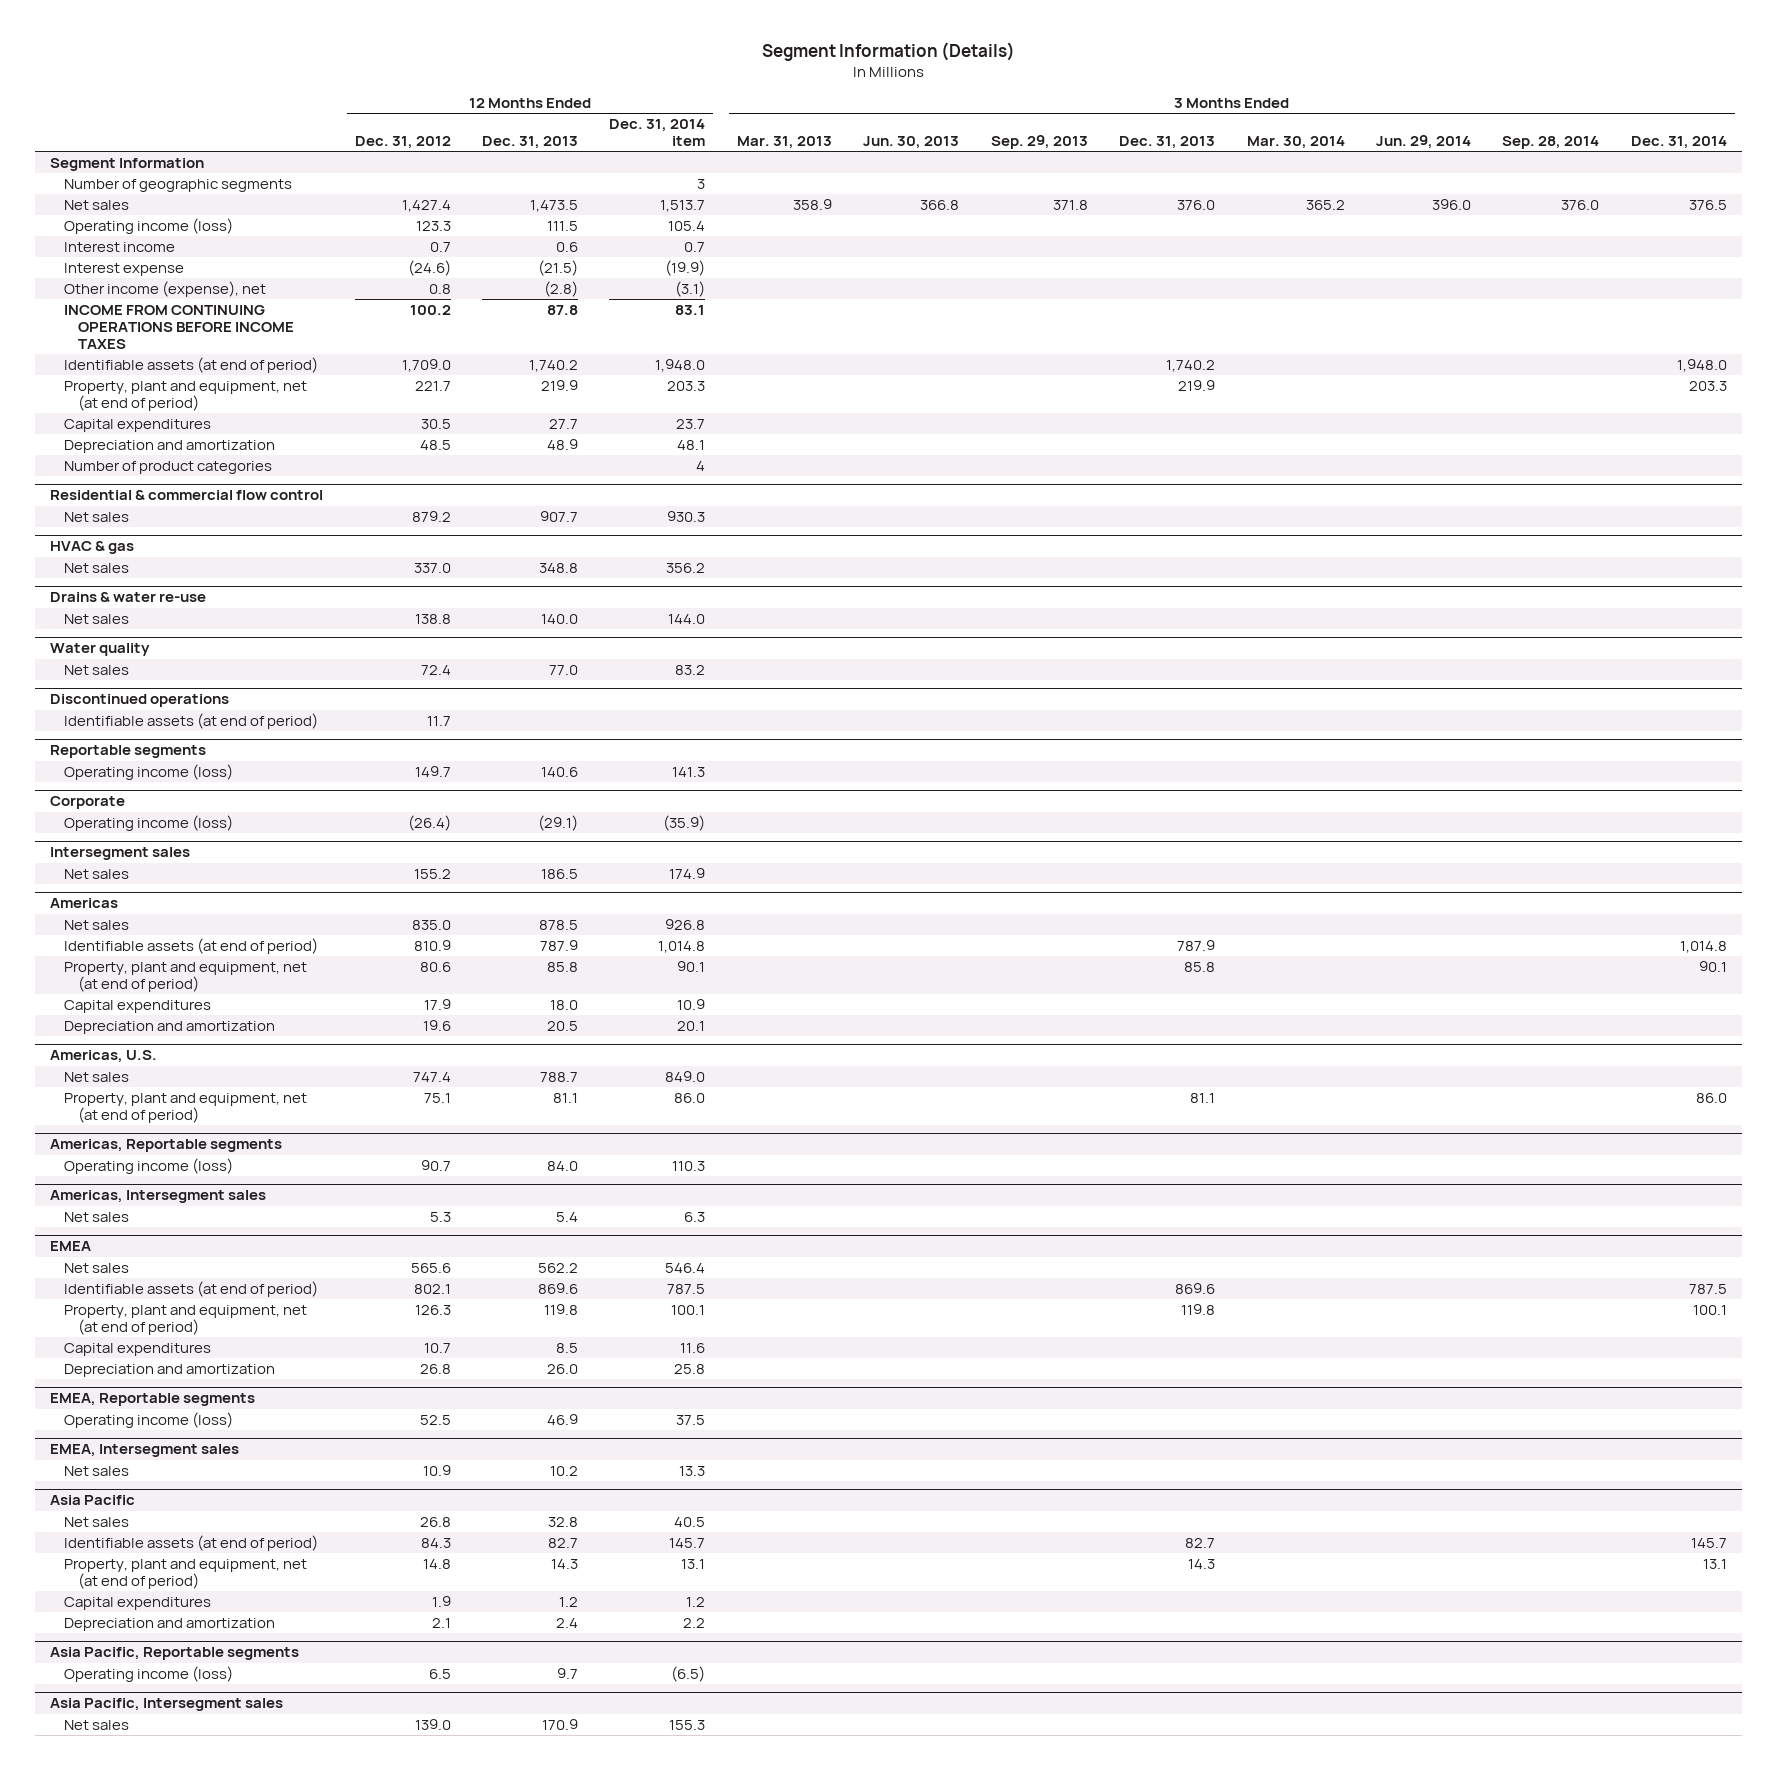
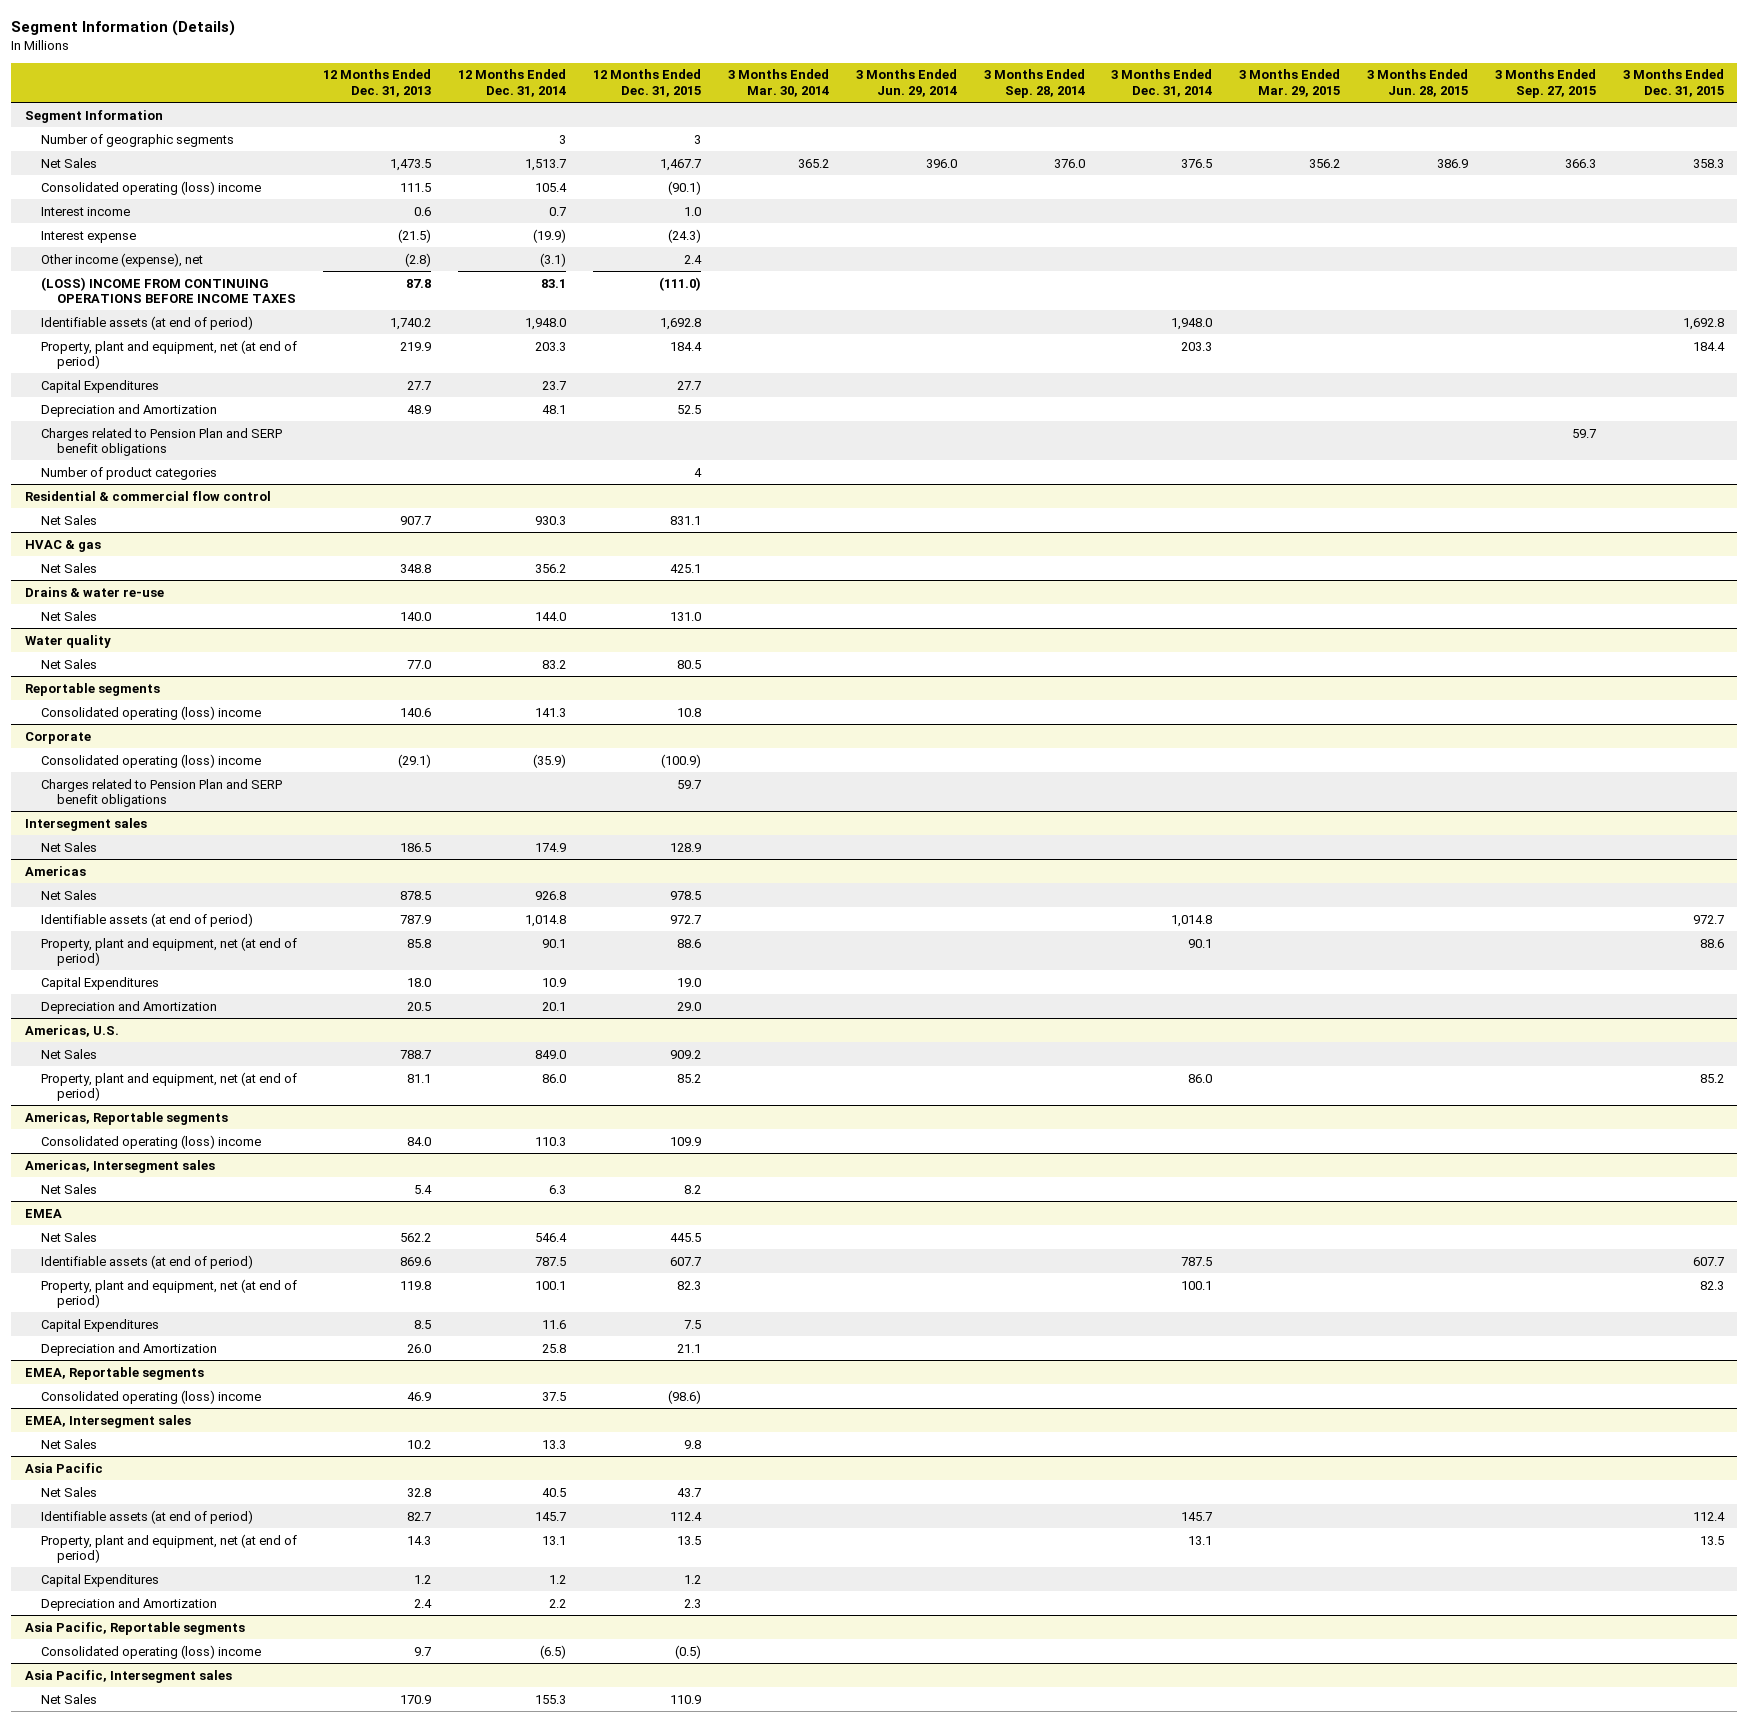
- | 12 Months Ended Dec. 31, 2012 | 12 Months Ended Dec. 31, 2013 | 12 Months Ended Dec. 31, 2014 item | 3 Months Ended Mar. 31, 2013 | 3 Months Ended Jun. 30, 2013 | 3 Months Ended Sep. 29, 2013 | 3 Months Ended Dec. 31, 2013 | 3 Months Ended Mar. 30, 2014 | 3 Months Ended Jun. 29, 2014 | 3 Months Ended Sep. 28, 2014 | 3 Months Ended Dec. 31, 2014
+ | 12 Months Ended Dec. 31, 2013 | 12 Months Ended Dec. 31, 2014 | 12 Months Ended Dec. 31, 2015 | 3 Months Ended Mar. 30, 2014 | 3 Months Ended Jun. 29, 2014 | 3 Months Ended Sep. 28, 2014 | 3 Months Ended Dec. 31, 2014 | 3 Months Ended Mar. 29, 2015 | 3 Months Ended Jun. 28, 2015 | 3 Months Ended Sep. 27, 2015 | 3 Months Ended Dec. 31, 2015
- Net sales | 1,427.4 | 1,473.5 | 1,513.7 | 358.9 | 366.8 | 371.8 | 376.0 | 365.2 | 396.0 | 376.0 | 376.5
- Operating income (loss) | 123.3 | 111.5 | 105.4 | | | | | | | |
+ Net Sales | 1,473.5 | 1,513.7 | 1,467.7 | 365.2 | 396.0 | 376.0 | 376.5 | 356.2 | 386.9 | 366.3 | 358.3
+ Consolidated operating (loss) income | 111.5 | 105.4 | (90.1) | | | | | | | |
- INCOME FROM CONTINUING OPERATIONS BEFORE INCOME TAXES | 100.2 | 87.8 | 83.1 | | | | | | | |
+ (LOSS) INCOME FROM CONTINUING OPERATIONS BEFORE INCOME TAXES | 87.8 | 83.1 | (111.0) | | | | | | | |
- Capital expenditures | 30.5 | 27.7 | 23.7 | | | | | | | |
- Depreciation and amortization | 48.5 | 48.9 | 48.1 | | | | | | | |
+ Capital Expenditures | 27.7 | 23.7 | 27.7 | | | | | | | |
+ Depreciation and Amortization | 48.9 | 48.1 | 52.5 | | | | | | | |
+ Charges related to Pension Plan and SERP benefit obligations | | | | | | | | | | 59.7 |
@ Residential & commercial flow control
- Net sales | 879.2 | 907.7 | 930.3 | | | | | | | |
+ Net Sales | 907.7 | 930.3 | 831.1 | | | | | | | |
@ HVAC & gas
- Net sales | 337.0 | 348.8 | 356.2 | | | | | | | |
+ Net Sales | 348.8 | 356.2 | 425.1 | | | | | | | |
@ Drains & water re-use
- Net sales | 138.8 | 140.0 | 144.0 | | | | | | | |
+ Net Sales | 140.0 | 144.0 | 131.0 | | | | | | | |
@ Water quality
- Net sales | 72.4 | 77.0 | 83.2 | | | | | | | |
- Discontinued operations
- Identifiable assets (at end of period) | 11.7 | | | | | | | | | |
@ Water quality
+ Net Sales | 77.0 | 83.2 | 80.5 | | | | | | | |
@ Reportable segments
- Operating income (loss) | 149.7 | 140.6 | 141.3 | | | | | | | |
+ Consolidated operating (loss) income | 140.6 | 141.3 | 10.8 | | | | | | | |
@ Corporate
- Operating income (loss) | (26.4) | (29.1) | (35.9) | | | | | | | |
+ Consolidated operating (loss) income | (29.1) | (35.9) | (100.9) | | | | | | | |
+ Charges related to Pension Plan and SERP benefit obligations | | | 59.7 | | | | | | | |
@ Intersegment sales
- Net sales | 155.2 | 186.5 | 174.9 | | | | | | | |
+ Net Sales | 186.5 | 174.9 | 128.9 | | | | | | | |
@ Americas
- Net sales | 835.0 | 878.5 | 926.8 | | | | | | | |
+ Net Sales | 878.5 | 926.8 | 978.5 | | | | | | | |
- Capital expenditures | 17.9 | 18.0 | 10.9 | | | | | | | |
- Depreciation and amortization | 19.6 | 20.5 | 20.1 | | | | | | | |
+ Capital Expenditures | 18.0 | 10.9 | 19.0 | | | | | | | |
+ Depreciation and Amortization | 20.5 | 20.1 | 29.0 | | | | | | | |
@ Americas, U.S.
- Net sales | 747.4 | 788.7 | 849.0 | | | | | | | |
+ Net Sales | 788.7 | 849.0 | 909.2 | | | | | | | |
@ Americas, Reportable segments
- Operating income (loss) | 90.7 | 84.0 | 110.3 | | | | | | | |
+ Consolidated operating (loss) income | 84.0 | 110.3 | 109.9 | | | | | | | |
@ Americas, Intersegment sales
- Net sales | 5.3 | 5.4 | 6.3 | | | | | | | |
+ Net Sales | 5.4 | 6.3 | 8.2 | | | | | | | |
@ EMEA
- Net sales | 565.6 | 562.2 | 546.4 | | | | | | | |
+ Net Sales | 562.2 | 546.4 | 445.5 | | | | | | | |
- Capital expenditures | 10.7 | 8.5 | 11.6 | | | | | | | |
- Depreciation and amortization | 26.8 | 26.0 | 25.8 | | | | | | | |
+ Capital Expenditures | 8.5 | 11.6 | 7.5 | | | | | | | |
+ Depreciation and Amortization | 26.0 | 25.8 | 21.1 | | | | | | | |
@ EMEA, Reportable segments
- Operating income (loss) | 52.5 | 46.9 | 37.5 | | | | | | | |
+ Consolidated operating (loss) income | 46.9 | 37.5 | (98.6) | | | | | | | |
@ EMEA, Intersegment sales
- Net sales | 10.9 | 10.2 | 13.3 | | | | | | | |
+ Net Sales | 10.2 | 13.3 | 9.8 | | | | | | | |
@ Asia Pacific
- Net sales | 26.8 | 32.8 | 40.5 | | | | | | | |
+ Net Sales | 32.8 | 40.5 | 43.7 | | | | | | | |
- Capital expenditures | 1.9 | 1.2 | 1.2 | | | | | | | |
- Depreciation and amortization | 2.1 | 2.4 | 2.2 | | | | | | | |
+ Capital Expenditures | 1.2 | 1.2 | 1.2 | | | | | | | |
+ Depreciation and Amortization | 2.4 | 2.2 | 2.3 | | | | | | | |
@ Asia Pacific, Reportable segments
- Operating income (loss) | 6.5 | 9.7 | (6.5) | | | | | | | |
+ Consolidated operating (loss) income | 9.7 | (6.5) | (0.5) | | | | | | | |
@ Asia Pacific, Intersegment sales
- Net sales | 139.0 | 170.9 | 155.3 | | | | | | | |
+ Net Sales | 170.9 | 155.3 | 110.9 | | | | | | | |

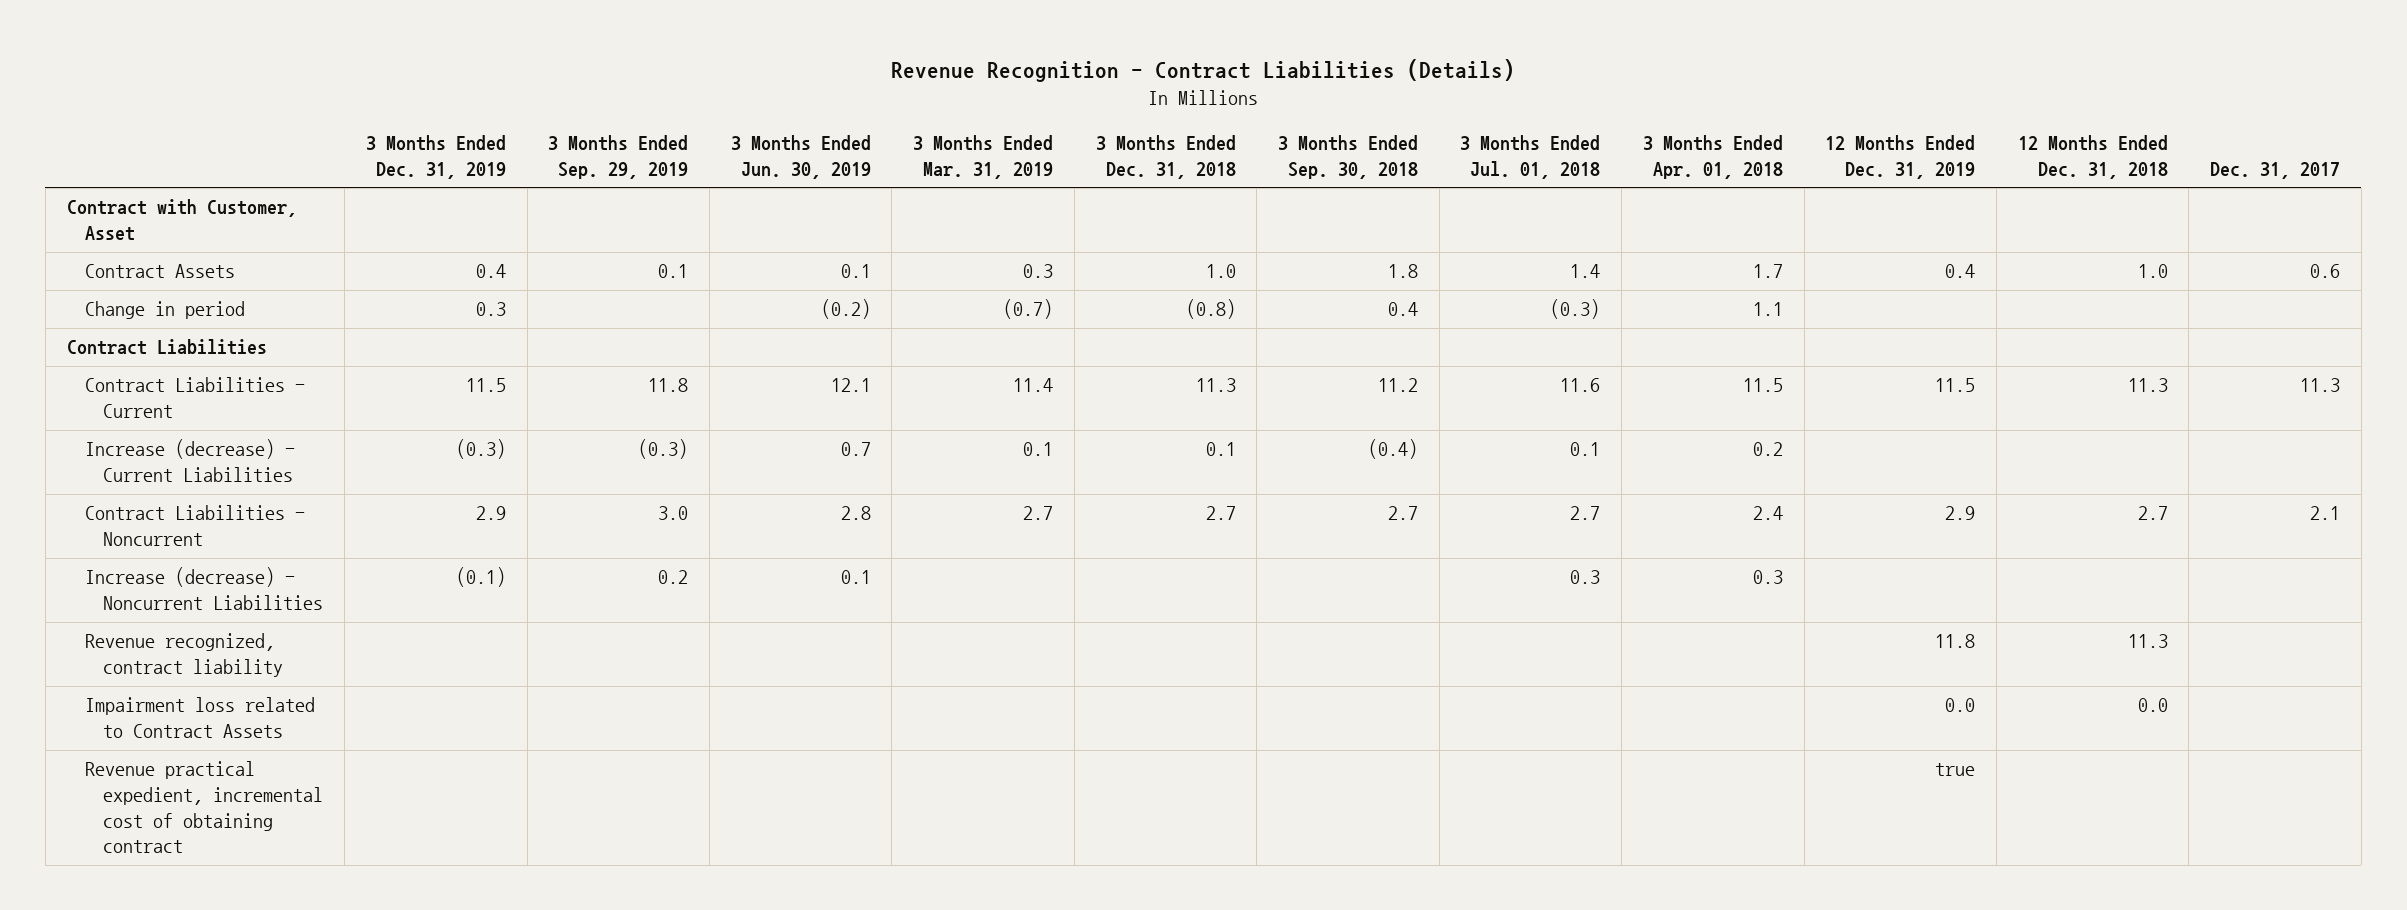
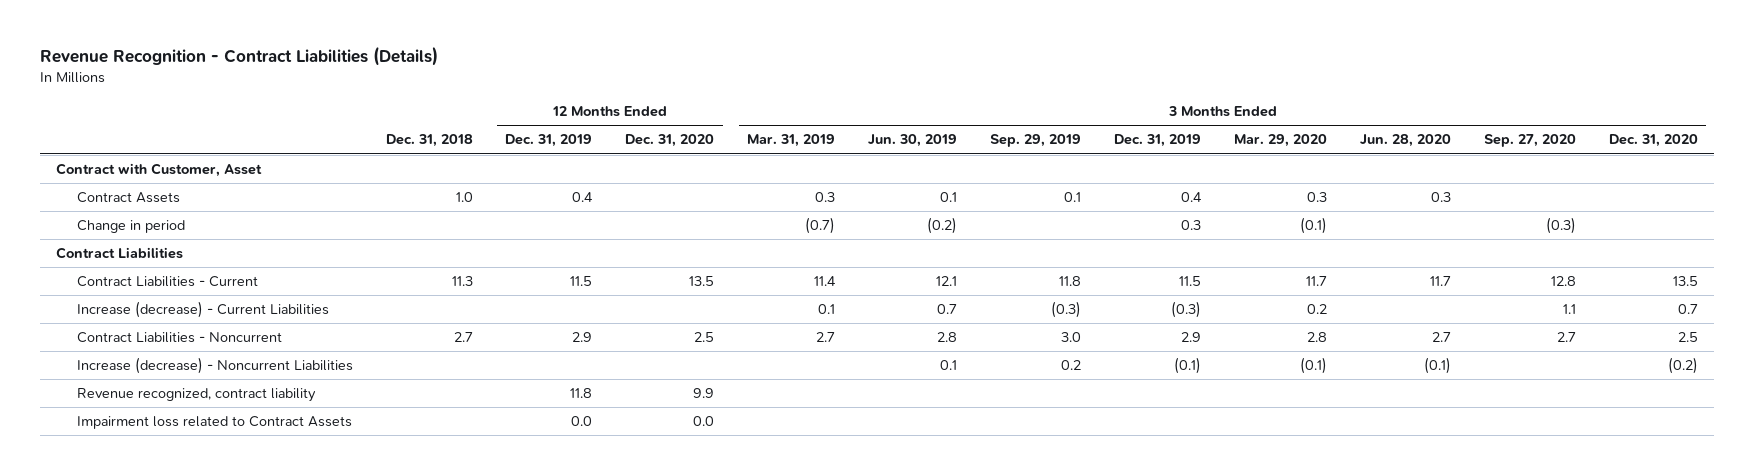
- | 3 Months Ended Dec. 31, 2019 | 3 Months Ended Sep. 29, 2019 | 3 Months Ended Jun. 30, 2019 | 3 Months Ended Mar. 31, 2019 | 3 Months Ended Dec. 31, 2018 | 3 Months Ended Sep. 30, 2018 | 3 Months Ended Jul. 01, 2018 | 3 Months Ended Apr. 01, 2018 | 12 Months Ended Dec. 31, 2019 | 12 Months Ended Dec. 31, 2018 | Dec. 31, 2017
+ | Dec. 31, 2018 | 12 Months Ended Dec. 31, 2019 | 12 Months Ended Dec. 31, 2020 | 3 Months Ended Mar. 31, 2019 | 3 Months Ended Jun. 30, 2019 | 3 Months Ended Sep. 29, 2019 | 3 Months Ended Dec. 31, 2019 | 3 Months Ended Mar. 29, 2020 | 3 Months Ended Jun. 28, 2020 | 3 Months Ended Sep. 27, 2020 | 3 Months Ended Dec. 31, 2020
- Revenue practical expedient, incremental cost of obtaining contract | | | | | | | | | true | |

